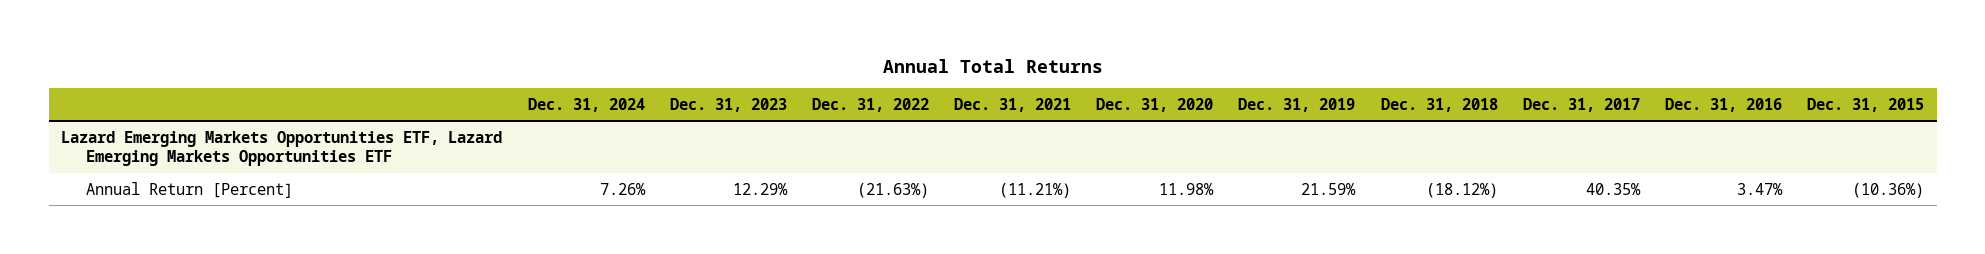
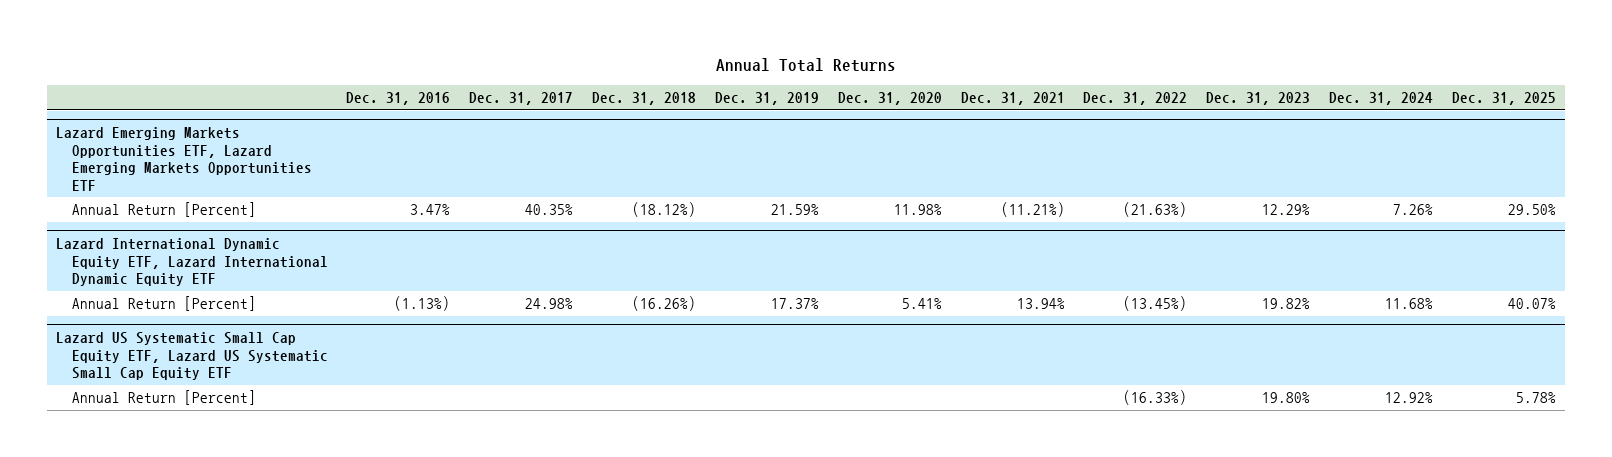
- | Dec. 31, 2024 | Dec. 31, 2023 | Dec. 31, 2022 | Dec. 31, 2021 | Dec. 31, 2020 | Dec. 31, 2019 | Dec. 31, 2018 | Dec. 31, 2017 | Dec. 31, 2016 | Dec. 31, 2015
+ | Dec. 31, 2016 | Dec. 31, 2017 | Dec. 31, 2018 | Dec. 31, 2019 | Dec. 31, 2020 | Dec. 31, 2021 | Dec. 31, 2022 | Dec. 31, 2023 | Dec. 31, 2024 | Dec. 31, 2025
+ Lazard International Dynamic Equity ETF, Lazard International Dynamic Equity ETF
+ Annual Return [Percent] | (1.13%) | 24.98% | (16.26%) | 17.37% | 5.41% | 13.94% | (13.45%) | 19.82% | 11.68% | 40.07%
+ Lazard US Systematic Small Cap Equity ETF, Lazard US Systematic Small Cap Equity ETF
+ Annual Return [Percent] | | | | | | | (16.33%) | 19.80% | 12.92% | 5.78%

